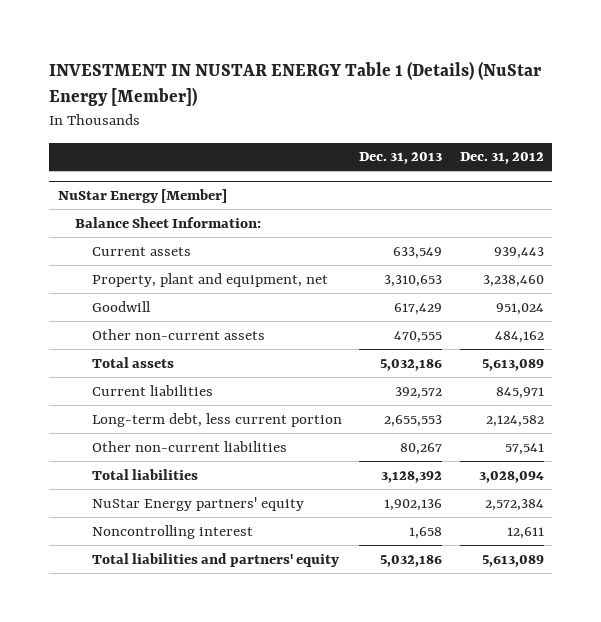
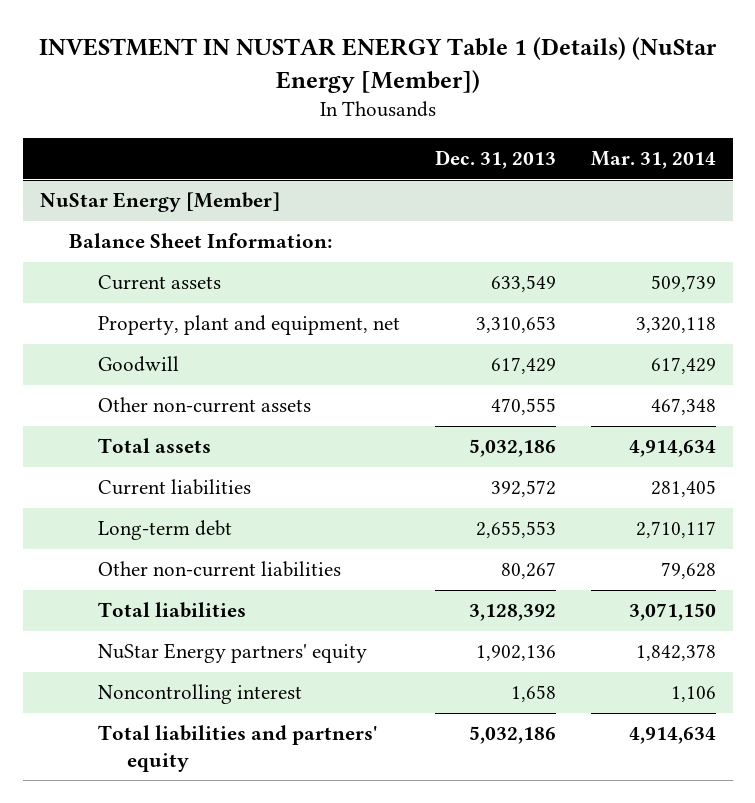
- | Dec. 31, 2013 | Dec. 31, 2012
+ | Dec. 31, 2013 | Mar. 31, 2014
@ NuStar Energy [Member]
- Long-term debt, less current portion | 2,655,553 | 2,124,582
+ Long-term debt | 2,655,553 | 2,710,117

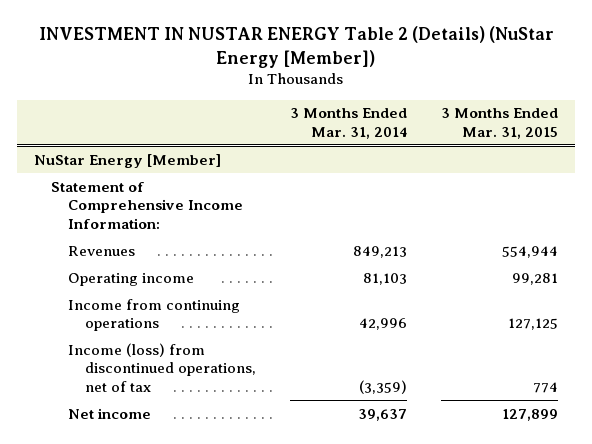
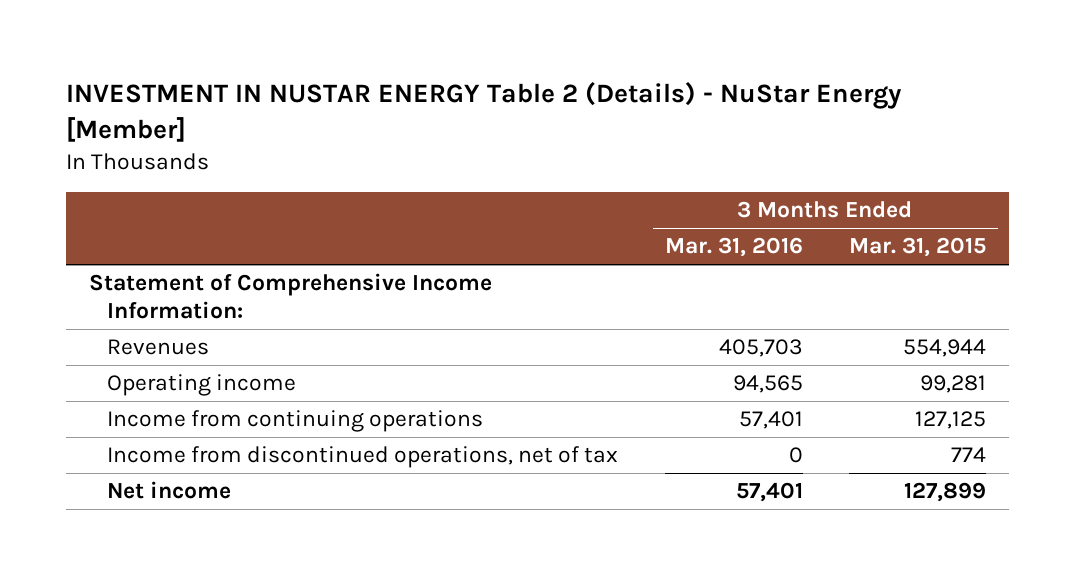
- INVESTMENT IN NUSTAR ENERGY Table 2 (Details) (NuStar Energy [Member])
+ INVESTMENT IN NUSTAR ENERGY Table 2 (Details) - NuStar Energy [Member]
- | 3 Months Ended Mar. 31, 2014 | 3 Months Ended Mar. 31, 2015
+ | 3 Months Ended Mar. 31, 2016 | 3 Months Ended Mar. 31, 2015
- NuStar Energy [Member]
- Income (loss) from discontinued operations, net of tax | (3,359) | 774
+ Income from discontinued operations, net of tax | 0 | 774

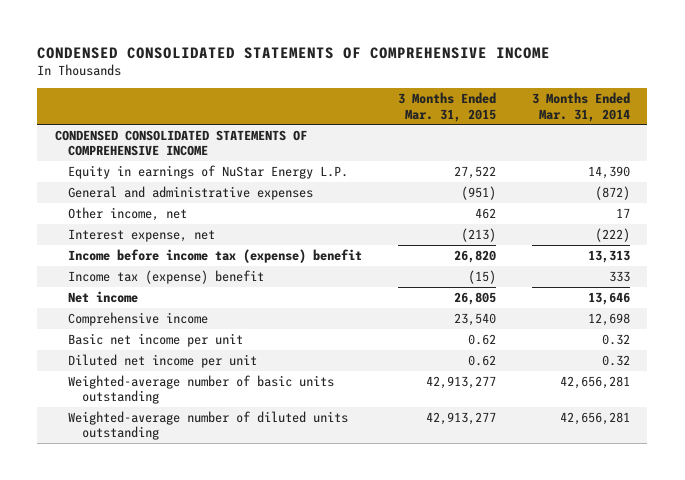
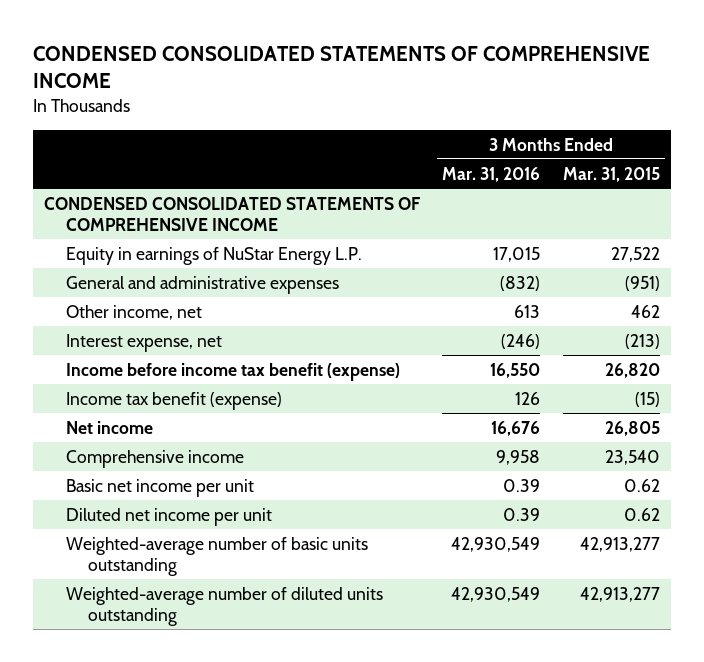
- | 3 Months Ended Mar. 31, 2015 | 3 Months Ended Mar. 31, 2014
+ | 3 Months Ended Mar. 31, 2016 | 3 Months Ended Mar. 31, 2015
- Income before income tax (expense) benefit | 26,820 | 13,313
- Income tax (expense) benefit | (15) | 333
+ Income before income tax benefit (expense) | 16,550 | 26,820
+ Income tax benefit (expense) | 126 | (15)

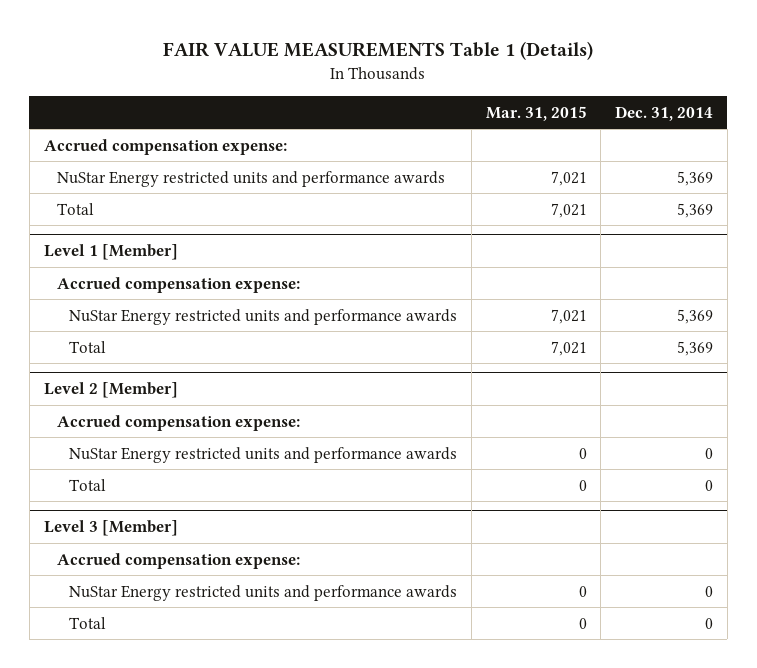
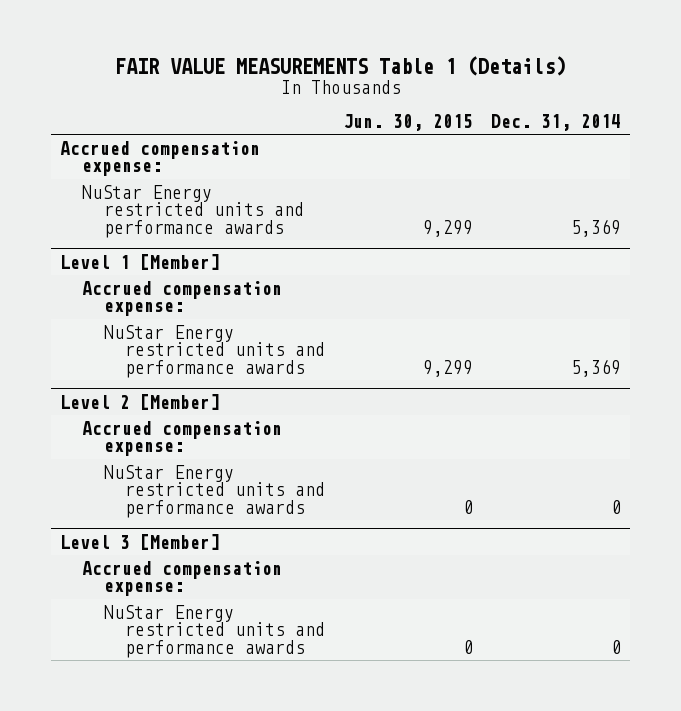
- | Mar. 31, 2015 | Dec. 31, 2014
+ | Jun. 30, 2015 | Dec. 31, 2014
- Total | 7,021 | 5,369
@ Level 1 [Member]
- Total | 7,021 | 5,369
@ Level 2 [Member]
- Total | 0 | 0
@ Level 3 [Member]
- Total | 0 | 0

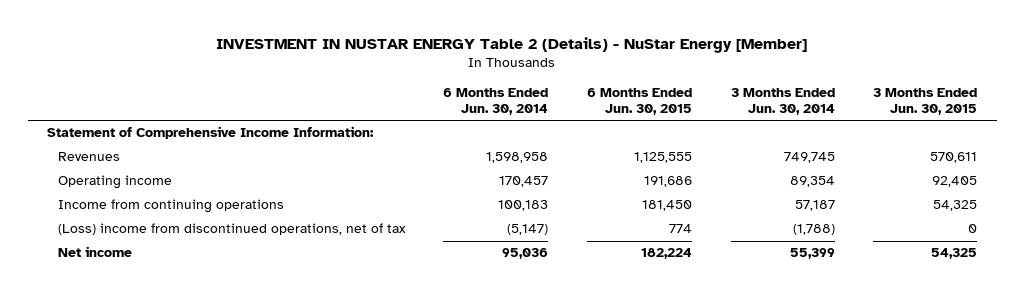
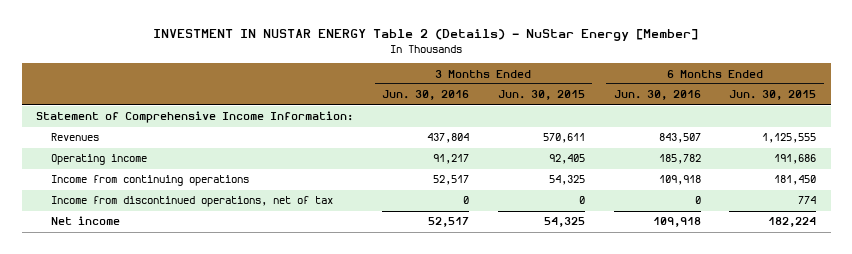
- | 6 Months Ended Jun. 30, 2014 | 6 Months Ended Jun. 30, 2015 | 3 Months Ended Jun. 30, 2014 | 3 Months Ended Jun. 30, 2015
+ | 3 Months Ended Jun. 30, 2016 | 3 Months Ended Jun. 30, 2015 | 6 Months Ended Jun. 30, 2016 | 6 Months Ended Jun. 30, 2015
- (Loss) income from discontinued operations, net of tax | (5,147) | 774 | (1,788) | 0
+ Income from discontinued operations, net of tax | 0 | 0 | 0 | 774

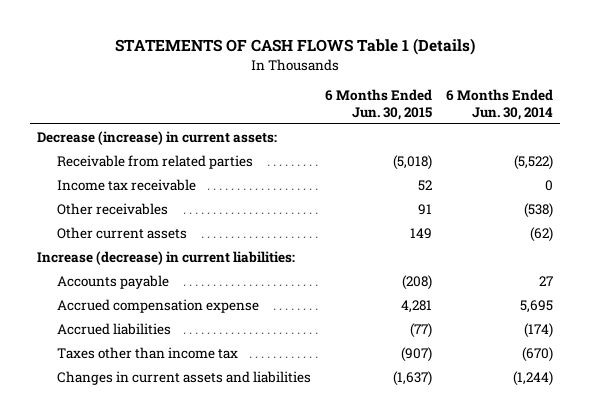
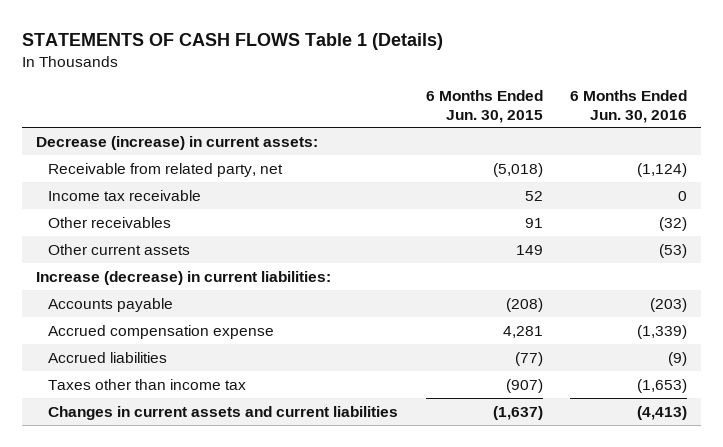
- | 6 Months Ended Jun. 30, 2015 | 6 Months Ended Jun. 30, 2014
+ | 6 Months Ended Jun. 30, 2015 | 6 Months Ended Jun. 30, 2016
- Receivable from related parties | (5,018) | (5,522)
+ Receivable from related party, net | (5,018) | (1,124)
- Changes in current assets and liabilities | (1,637) | (1,244)
+ Changes in current assets and current liabilities | (1,637) | (4,413)

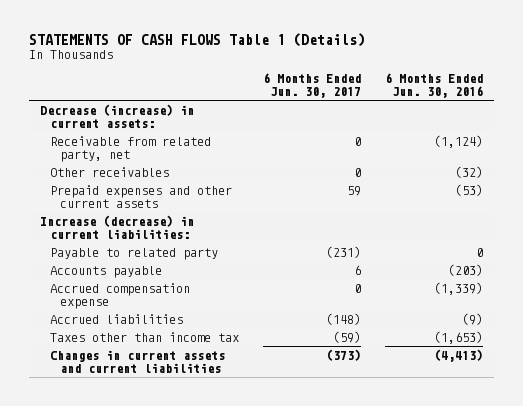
- | 6 Months Ended Jun. 30, 2015 | 6 Months Ended Jun. 30, 2016
+ | 6 Months Ended Jun. 30, 2017 | 6 Months Ended Jun. 30, 2016
- Income tax receivable | 52 | 0
- Other current assets | 149 | (53)
+ Prepaid expenses and other current assets | 59 | (53)
+ Payable to related party | (231) | 0

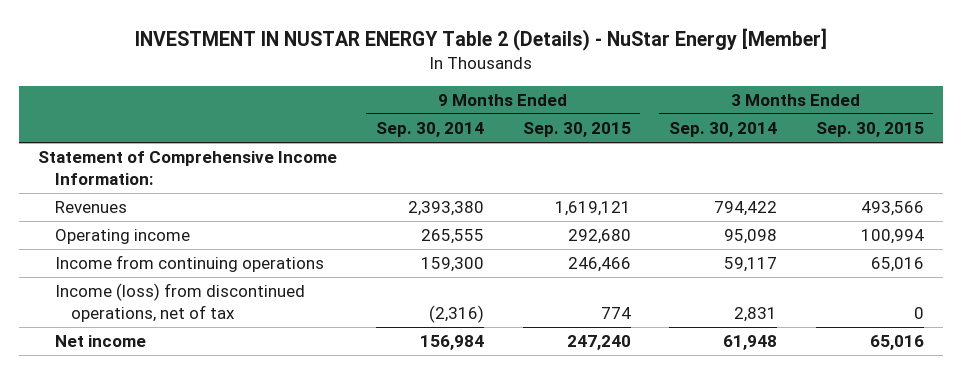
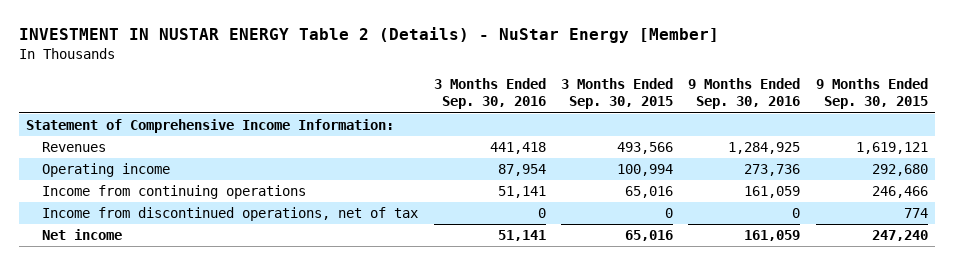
- | 9 Months Ended Sep. 30, 2014 | 9 Months Ended Sep. 30, 2015 | 3 Months Ended Sep. 30, 2014 | 3 Months Ended Sep. 30, 2015
+ | 3 Months Ended Sep. 30, 2016 | 3 Months Ended Sep. 30, 2015 | 9 Months Ended Sep. 30, 2016 | 9 Months Ended Sep. 30, 2015
- Income (loss) from discontinued operations, net of tax | (2,316) | 774 | 2,831 | 0
+ Income from discontinued operations, net of tax | 0 | 0 | 0 | 774

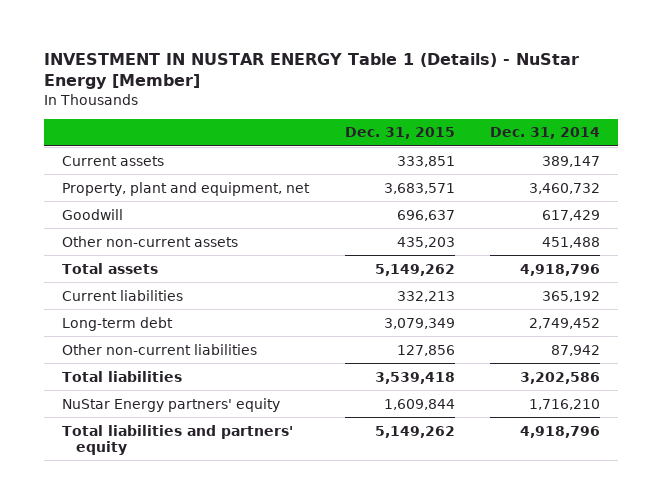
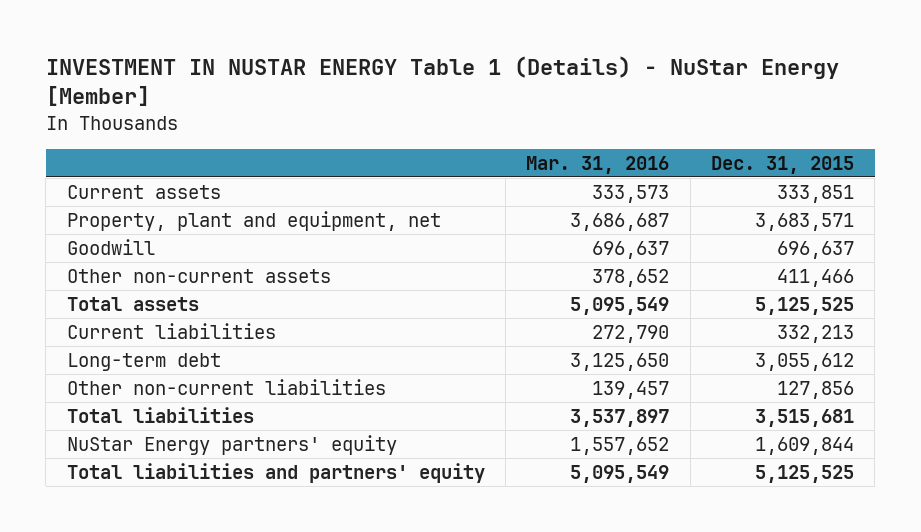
- | Dec. 31, 2015 | Dec. 31, 2014
+ | Mar. 31, 2016 | Dec. 31, 2015
- Other non-current assets | 435,203 | 451,488
- Total assets | 5,149,262 | 4,918,796
+ Other non-current assets | 378,652 | 411,466
+ Total assets | 5,095,549 | 5,125,525
- Long-term debt | 3,079,349 | 2,749,452
+ Long-term debt | 3,125,650 | 3,055,612
- Total liabilities | 3,539,418 | 3,202,586
+ Total liabilities | 3,537,897 | 3,515,681
- Total liabilities and partners' equity | 5,149,262 | 4,918,796
+ Total liabilities and partners' equity | 5,095,549 | 5,125,525

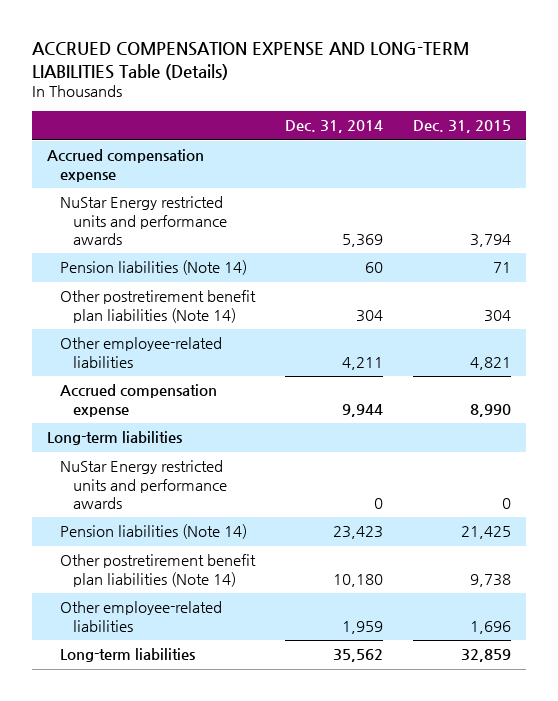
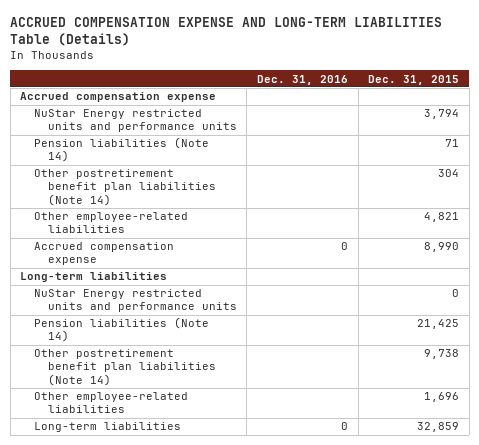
- | Dec. 31, 2014 | Dec. 31, 2015
+ | Dec. 31, 2016 | Dec. 31, 2015
- NuStar Energy restricted units and performance awards | 5,369 | 3,794
+ NuStar Energy restricted units and performance units | | 3,794
- NuStar Energy restricted units and performance awards | 0 | 0
+ NuStar Energy restricted units and performance units | | 0

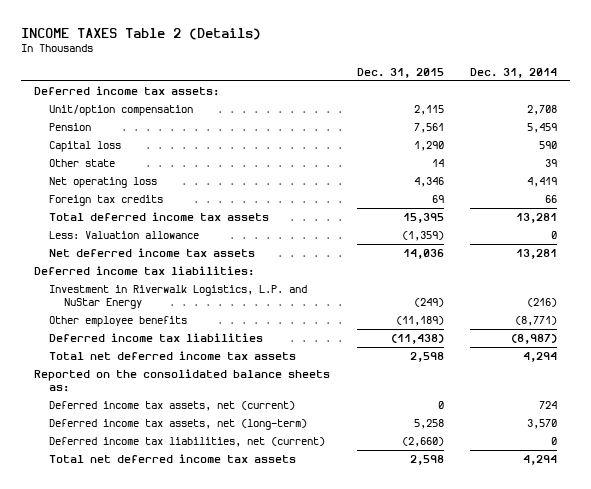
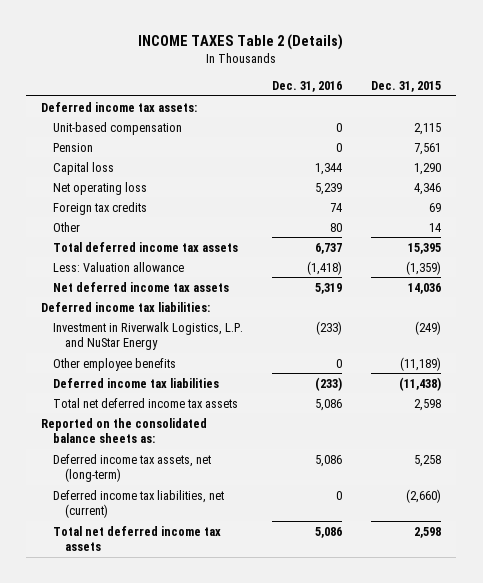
- | Dec. 31, 2015 | Dec. 31, 2014
+ | Dec. 31, 2016 | Dec. 31, 2015
- Unit/option compensation | 2,115 | 2,708
+ Unit-based compensation | 0 | 2,115
- Other state | 14 | 39
+ Other | 80 | 14
- Deferred income tax assets, net (current) | 0 | 724

